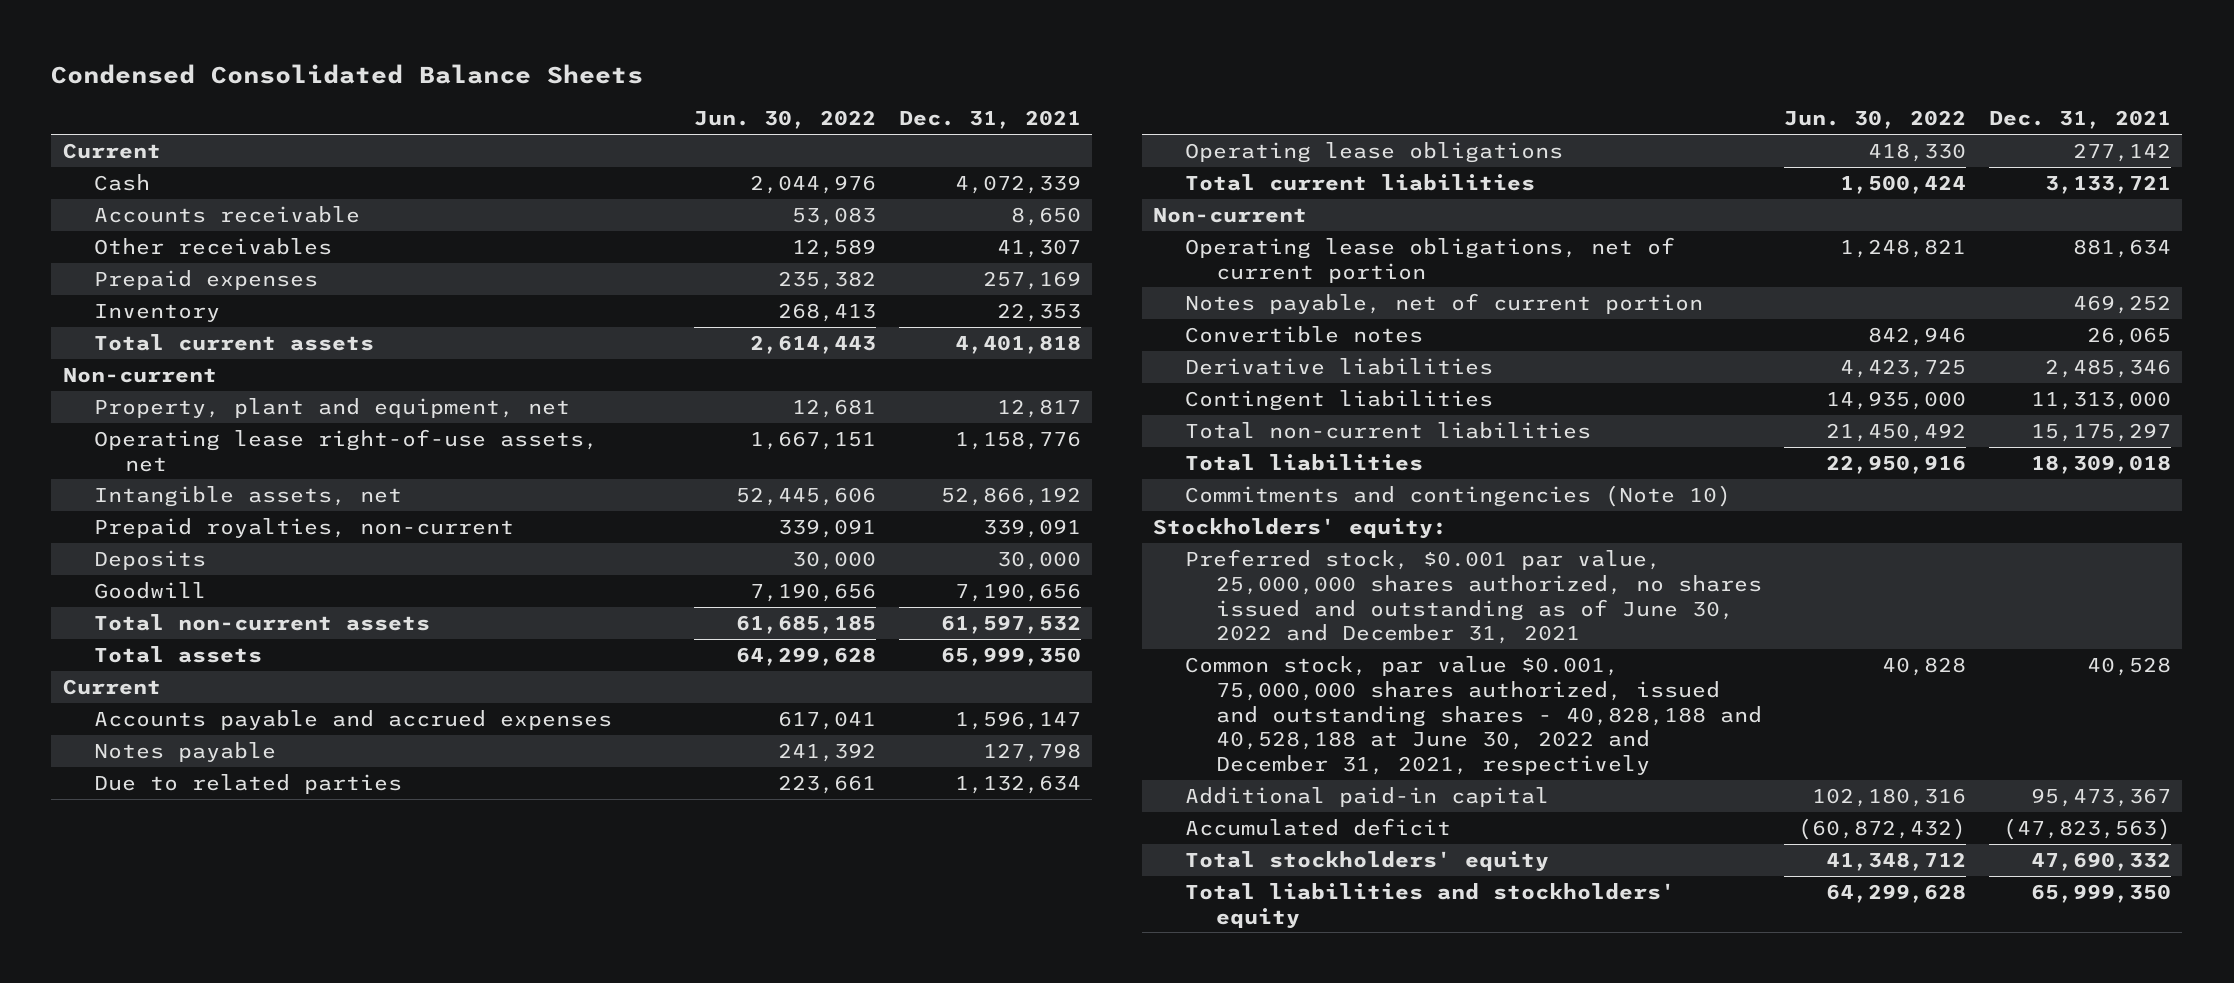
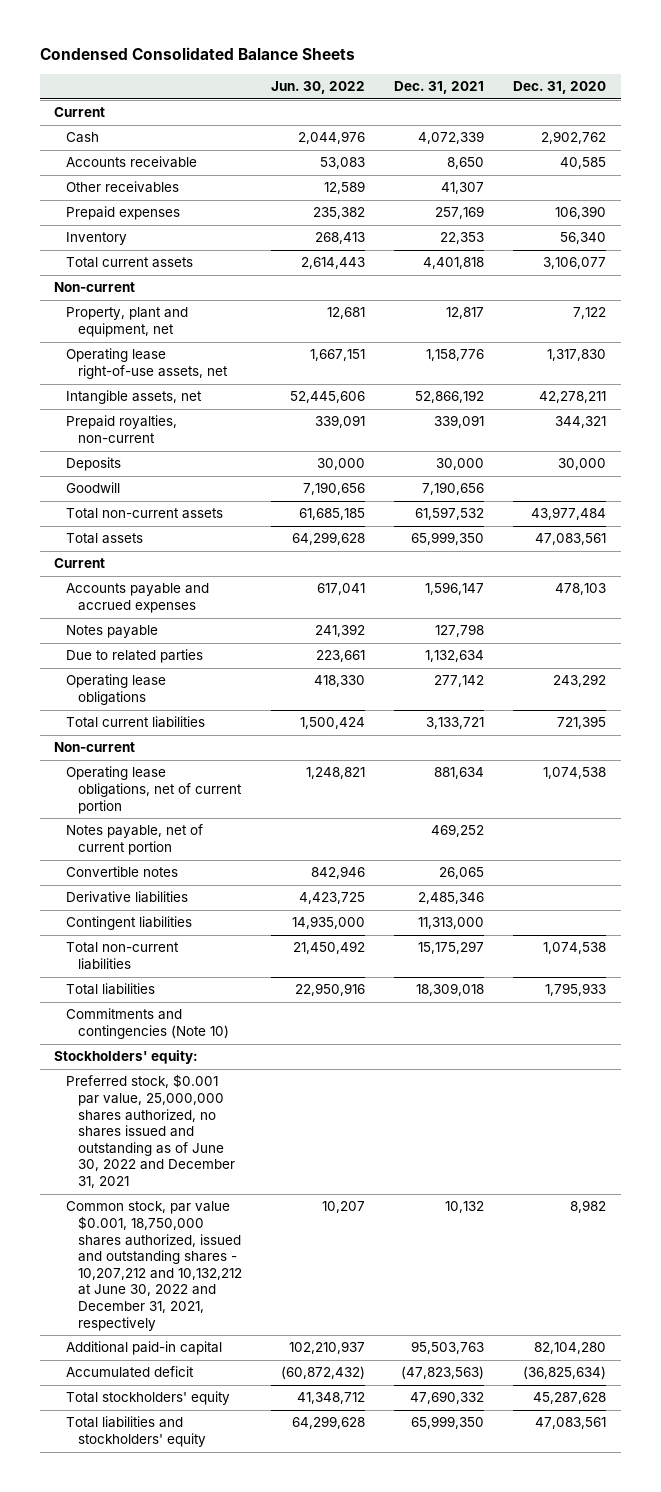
- | Jun. 30, 2022 | Dec. 31, 2021
+ | Jun. 30, 2022 | Dec. 31, 2021 | Dec. 31, 2020
- Common stock, par value $0.001, 75,000,000 shares authorized, issued and outstanding shares - 40,828,188 and 40,528,188 at June 30, 2022 and December 31, 2021, respectively | 40,828 | 40,528
- Additional paid-in capital | 102,180,316 | 95,473,367
+ Common stock, par value $0.001, 18,750,000 shares authorized, issued and outstanding shares - 10,207,212 and 10,132,212 at June 30, 2022 and December 31, 2021, respectively | 10,207 | 10,132 | 8,982
+ Additional paid-in capital | 102,210,937 | 95,503,763 | 82,104,280

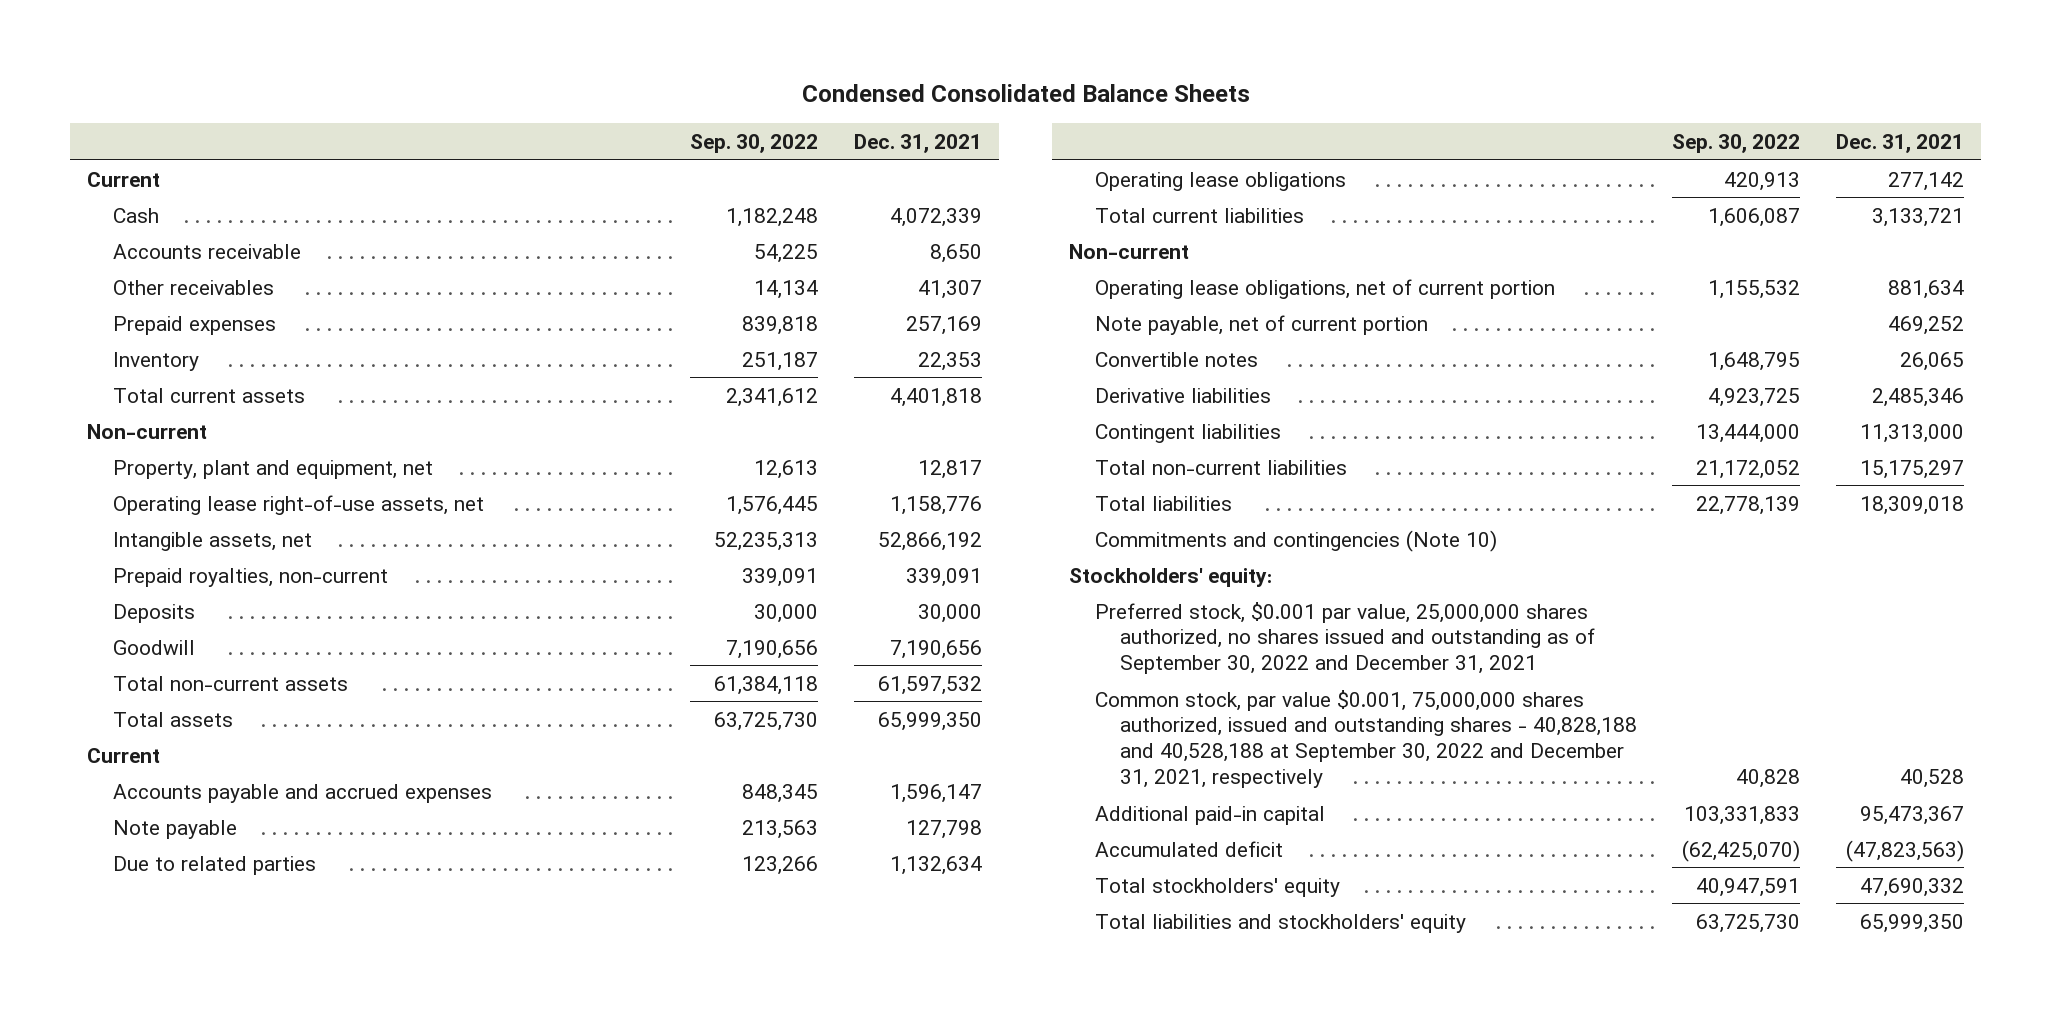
- | Jun. 30, 2022 | Dec. 31, 2021 | Dec. 31, 2020
+ | Sep. 30, 2022 | Dec. 31, 2021
- Notes payable | 241,392 | 127,798 |
+ Note payable | 213,563 | 127,798
- Notes payable, net of current portion | | 469,252 |
+ Note payable, net of current portion | | 469,252
- Preferred stock, $0.001 par value, 25,000,000 shares authorized, no shares issued and outstanding as of June 30, 2022 and December 31, 2021
- Common stock, par value $0.001, 18,750,000 shares authorized, issued and outstanding shares - 10,207,212 and 10,132,212 at June 30, 2022 and December 31, 2021, respectively | 10,207 | 10,132 | 8,982
- Additional paid-in capital | 102,210,937 | 95,503,763 | 82,104,280
+ Preferred stock, $0.001 par value, 25,000,000 shares authorized, no shares issued and outstanding as of September 30, 2022 and December 31, 2021
+ Common stock, par value $0.001, 75,000,000 shares authorized, issued and outstanding shares - 40,828,188 and 40,528,188 at September 30, 2022 and December 31, 2021, respectively | 40,828 | 40,528
+ Additional paid-in capital | 103,331,833 | 95,473,367

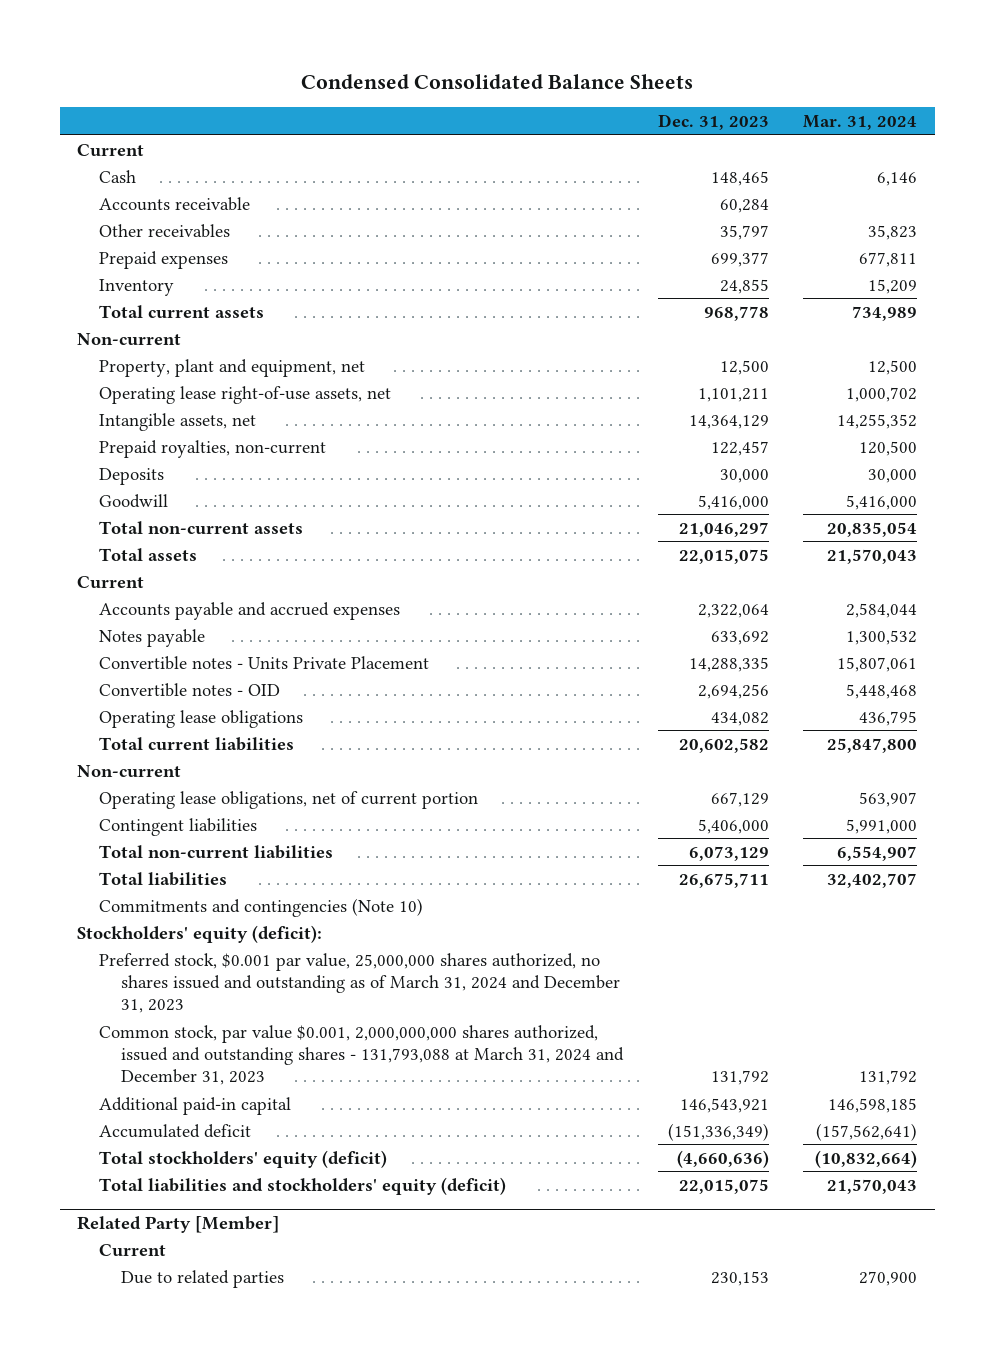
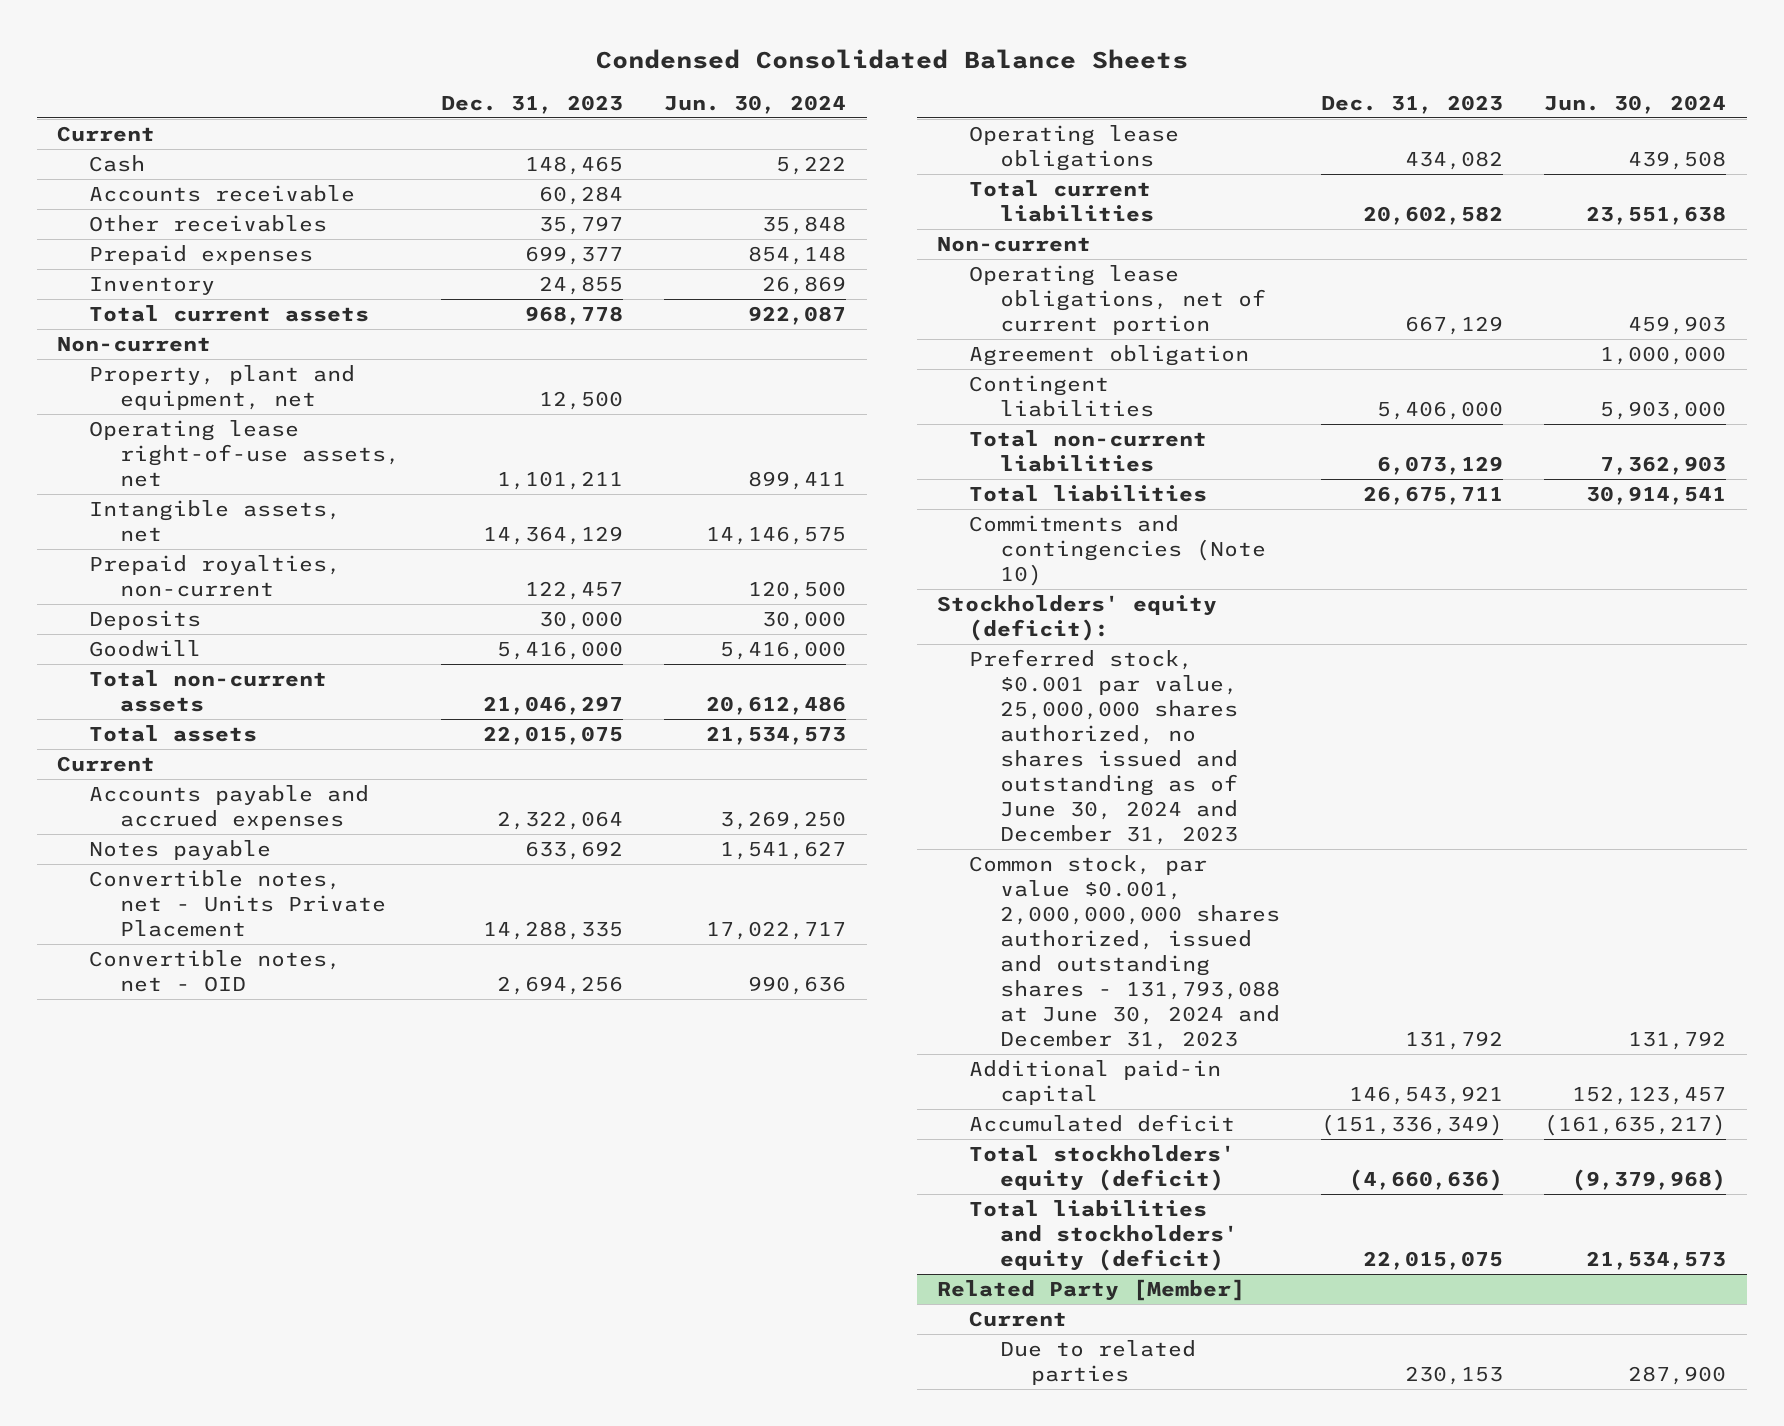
- | Dec. 31, 2023 | Mar. 31, 2024
+ | Dec. 31, 2023 | Jun. 30, 2024
- Convertible notes - Units Private Placement | 14,288,335 | 15,807,061
- Convertible notes - OID | 2,694,256 | 5,448,468
+ Convertible notes, net - Units Private Placement | 14,288,335 | 17,022,717
+ Convertible notes, net - OID | 2,694,256 | 990,636
+ Agreement obligation | | 1,000,000
- Preferred stock, $0.001 par value, 25,000,000 shares authorized, no shares issued and outstanding as of March 31, 2024 and December 31, 2023
- Common stock, par value $0.001, 2,000,000,000 shares authorized, issued and outstanding shares - 131,793,088 at March 31, 2024 and December 31, 2023 | 131,792 | 131,792
+ Preferred stock, $0.001 par value, 25,000,000 shares authorized, no shares issued and outstanding as of June 30, 2024 and December 31, 2023
+ Common stock, par value $0.001, 2,000,000,000 shares authorized, issued and outstanding shares - 131,793,088 at June 30, 2024 and December 31, 2023 | 131,792 | 131,792

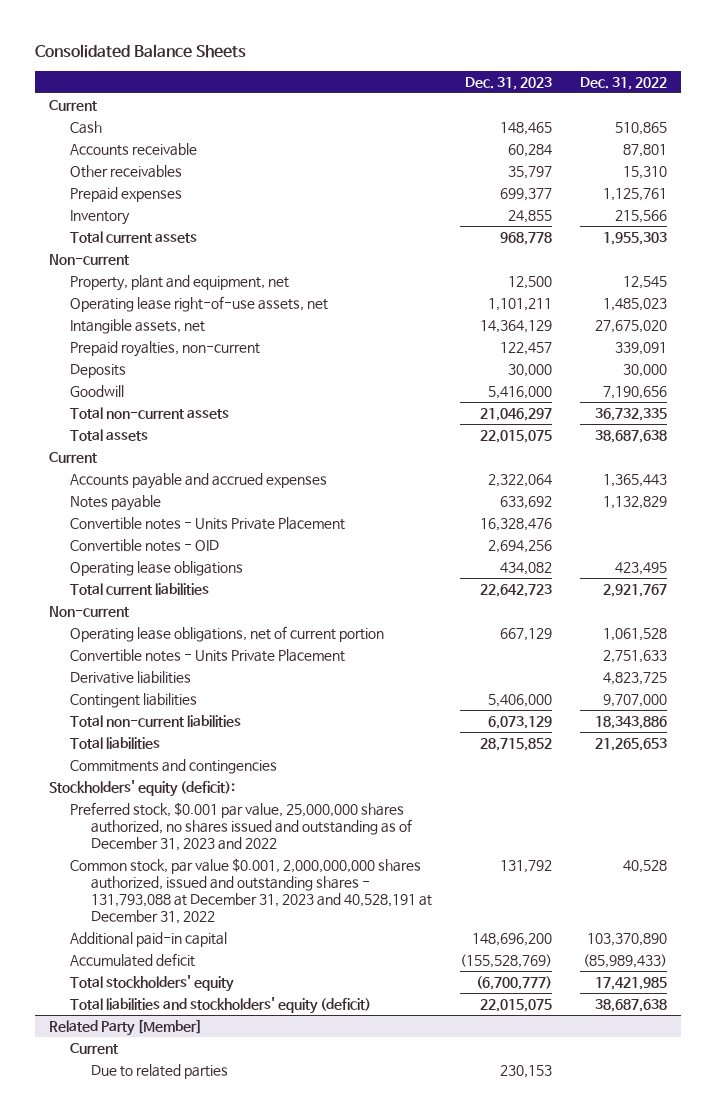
- Condensed Consolidated Balance Sheets
+ Consolidated Balance Sheets
- | Dec. 31, 2023 | Jun. 30, 2024
+ | Dec. 31, 2023 | Dec. 31, 2022
- Convertible notes, net - Units Private Placement | 14,288,335 | 17,022,717
- Convertible notes, net - OID | 2,694,256 | 990,636
+ Convertible notes - Units Private Placement | 16,328,476 |
+ Convertible notes - OID | 2,694,256 |
- Total current liabilities | 20,602,582 | 23,551,638
+ Total current liabilities | 22,642,723 | 2,921,767
- Agreement obligation | | 1,000,000
+ Convertible notes - Units Private Placement | | 2,751,633
+ Derivative liabilities | | 4,823,725
- Total liabilities | 26,675,711 | 30,914,541
- Commitments and contingencies (Note 10)
+ Total liabilities | 28,715,852 | 21,265,653
+ Commitments and contingencies
- Preferred stock, $0.001 par value, 25,000,000 shares authorized, no shares issued and outstanding as of June 30, 2024 and December 31, 2023
- Common stock, par value $0.001, 2,000,000,000 shares authorized, issued and outstanding shares - 131,793,088 at June 30, 2024 and December 31, 2023 | 131,792 | 131,792
- Additional paid-in capital | 146,543,921 | 152,123,457
- Accumulated deficit | (151,336,349) | (161,635,217)
- Total stockholders' equity (deficit) | (4,660,636) | (9,379,968)
+ Preferred stock, $0.001 par value, 25,000,000 shares authorized, no shares issued and outstanding as of December 31, 2023 and 2022
+ Common stock, par value $0.001, 2,000,000,000 shares authorized, issued and outstanding shares - 131,793,088 at December 31, 2023 and 40,528,191 at December 31, 2022 | 131,792 | 40,528
+ Additional paid-in capital | 148,696,200 | 103,370,890
+ Accumulated deficit | (155,528,769) | (85,989,433)
+ Total stockholders' equity | (6,700,777) | 17,421,985

